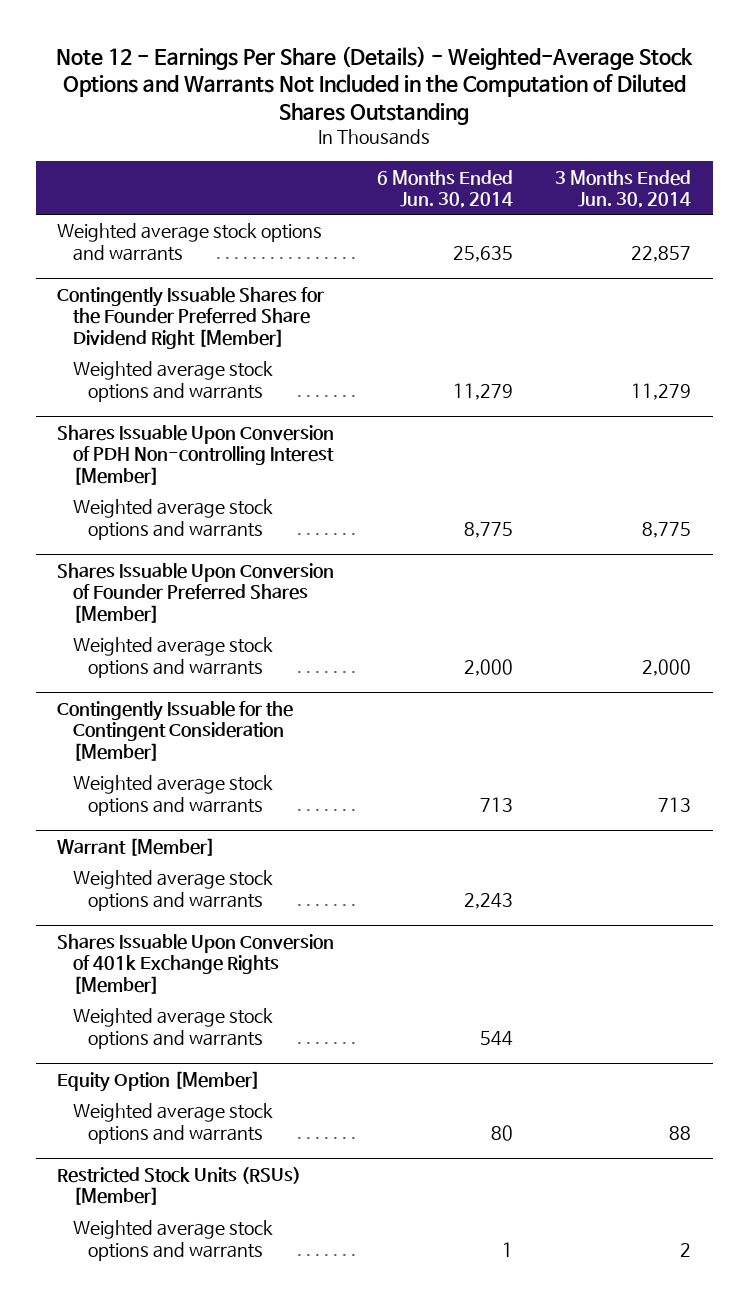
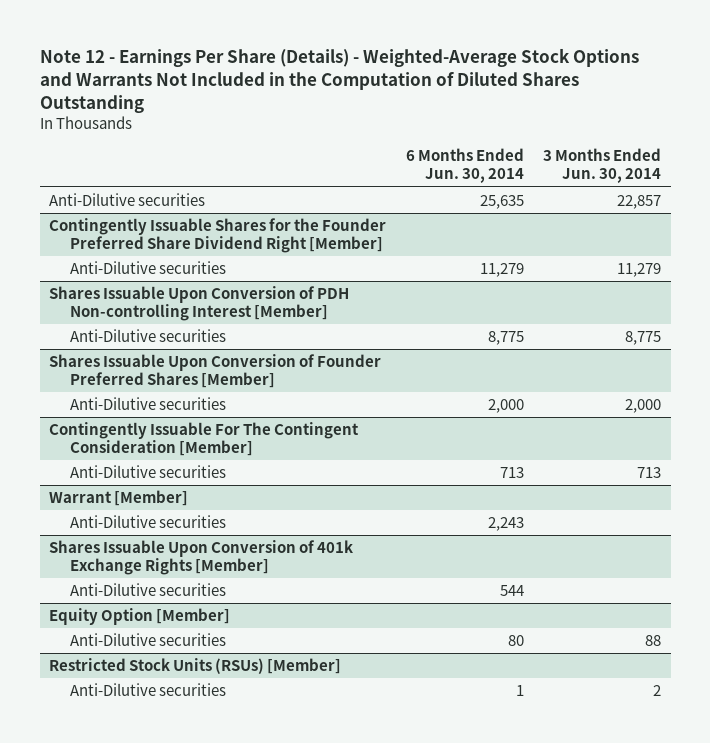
- Weighted average stock options and warrants | 25,635 | 22,857
+ Anti-Dilutive securities | 25,635 | 22,857
@ Contingently Issuable Shares for the Founder Preferred Share Dividend Right [Member]
- Weighted average stock options and warrants | 11,279 | 11,279
+ Anti-Dilutive securities | 11,279 | 11,279
@ Shares Issuable Upon Conversion of PDH Non-controlling Interest [Member]
- Weighted average stock options and warrants | 8,775 | 8,775
+ Anti-Dilutive securities | 8,775 | 8,775
@ Shares Issuable Upon Conversion of Founder Preferred Shares [Member]
- Weighted average stock options and warrants | 2,000 | 2,000
- Contingently Issuable for the Contingent Consideration [Member]
- Weighted average stock options and warrants | 713 | 713
@ Shares Issuable Upon Conversion of Founder Preferred Shares [Member]
+ Anti-Dilutive securities | 2,000 | 2,000
+ Contingently Issuable For The Contingent Consideration [Member]
+ Anti-Dilutive securities | 713 | 713
@ Warrant [Member]
- Weighted average stock options and warrants | 2,243 |
+ Anti-Dilutive securities | 2,243 |
@ Shares Issuable Upon Conversion of 401k Exchange Rights [Member]
- Weighted average stock options and warrants | 544 |
+ Anti-Dilutive securities | 544 |
@ Equity Option [Member]
- Weighted average stock options and warrants | 80 | 88
+ Anti-Dilutive securities | 80 | 88
@ Restricted Stock Units (RSUs) [Member]
- Weighted average stock options and warrants | 1 | 2
+ Anti-Dilutive securities | 1 | 2

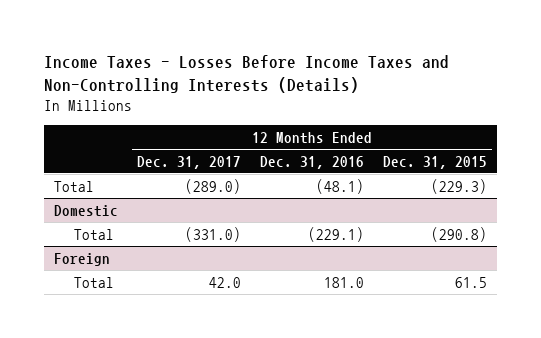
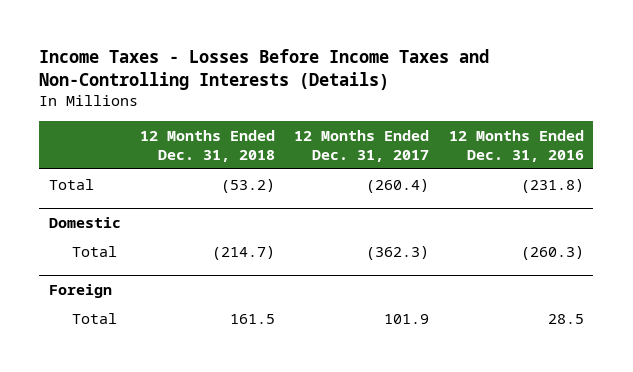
- | 12 Months Ended Dec. 31, 2017 | 12 Months Ended Dec. 31, 2016 | 12 Months Ended Dec. 31, 2015
+ | 12 Months Ended Dec. 31, 2018 | 12 Months Ended Dec. 31, 2017 | 12 Months Ended Dec. 31, 2016
- Total | (289.0) | (48.1) | (229.3)
+ Total | (53.2) | (260.4) | (231.8)
@ Domestic
- Total | (331.0) | (229.1) | (290.8)
+ Total | (214.7) | (362.3) | (260.3)
@ Foreign
- Total | 42.0 | 181.0 | 61.5
+ Total | 161.5 | 101.9 | 28.5

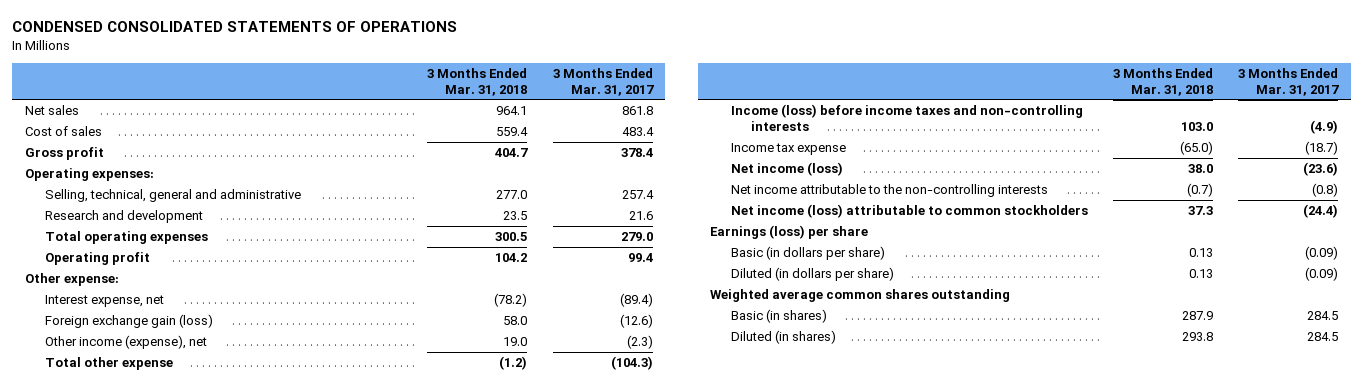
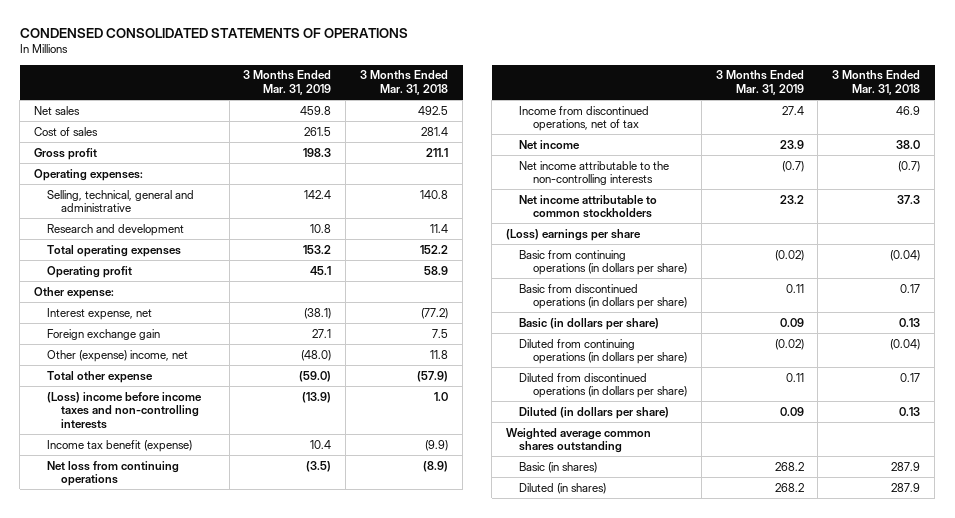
- | 3 Months Ended Mar. 31, 2018 | 3 Months Ended Mar. 31, 2017
+ | 3 Months Ended Mar. 31, 2019 | 3 Months Ended Mar. 31, 2018
- Net sales | 964.1 | 861.8
- Cost of sales | 559.4 | 483.4
- Gross profit | 404.7 | 378.4
+ Net sales | 459.8 | 492.5
+ Cost of sales | 261.5 | 281.4
+ Gross profit | 198.3 | 211.1
- Selling, technical, general and administrative | 277.0 | 257.4
- Research and development | 23.5 | 21.6
- Total operating expenses | 300.5 | 279.0
- Operating profit | 104.2 | 99.4
+ Selling, technical, general and administrative | 142.4 | 140.8
+ Research and development | 10.8 | 11.4
+ Total operating expenses | 153.2 | 152.2
+ Operating profit | 45.1 | 58.9
- Interest expense, net | (78.2) | (89.4)
- Foreign exchange gain (loss) | 58.0 | (12.6)
- Other income (expense), net | 19.0 | (2.3)
- Total other expense | (1.2) | (104.3)
- Income (loss) before income taxes and non-controlling interests | 103.0 | (4.9)
- Income tax expense | (65.0) | (18.7)
- Net income (loss) | 38.0 | (23.6)
+ Interest expense, net | (38.1) | (77.2)
+ Foreign exchange gain | 27.1 | 7.5
+ Other (expense) income, net | (48.0) | 11.8
+ Total other expense | (59.0) | (57.9)
+ (Loss) income before income taxes and non-controlling interests | (13.9) | 1.0
+ Income tax benefit (expense) | 10.4 | (9.9)
+ Net loss from continuing operations | (3.5) | (8.9)
+ Income from discontinued operations, net of tax | 27.4 | 46.9
+ Net income | 23.9 | 38.0
- Net income (loss) attributable to common stockholders | 37.3 | (24.4)
- Earnings (loss) per share
+ Net income attributable to common stockholders | 23.2 | 37.3
+ (Loss) earnings per share
+ Basic from continuing operations (in dollars per share) | (0.02) | (0.04)
+ Basic from discontinued operations (in dollars per share) | 0.11 | 0.17
+ Diluted from continuing operations (in dollars per share) | (0.02) | (0.04)
+ Diluted from discontinued operations (in dollars per share) | 0.11 | 0.17
- Diluted (in shares) | 293.8 | 284.5
+ Diluted (in shares) | 268.2 | 287.9

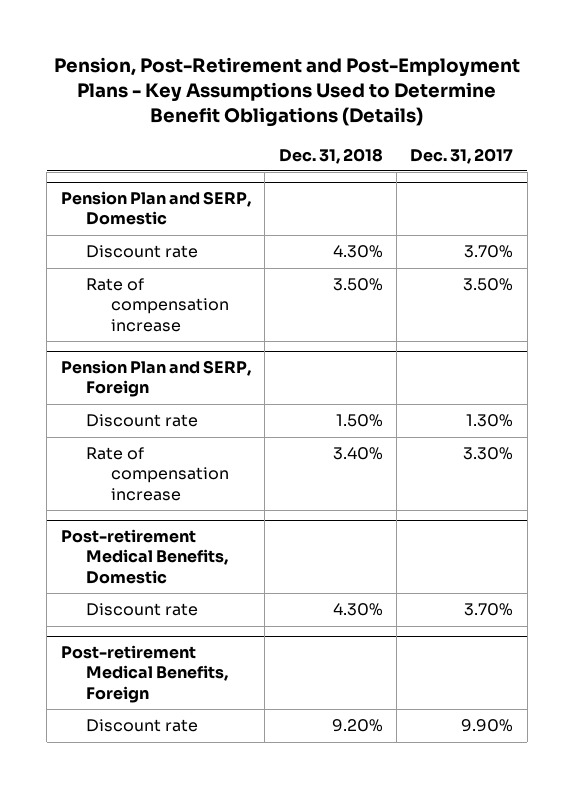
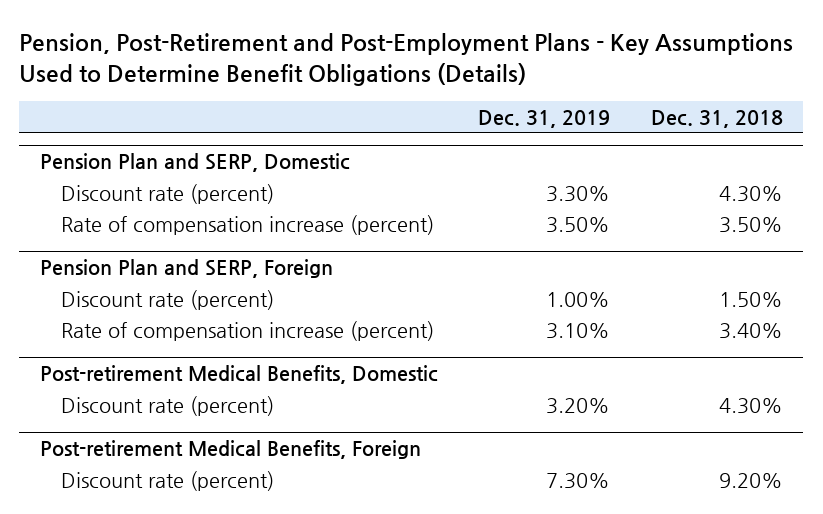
- | Dec. 31, 2018 | Dec. 31, 2017
+ | Dec. 31, 2019 | Dec. 31, 2018
@ Pension Plan and SERP, Domestic
- Discount rate | 4.30% | 3.70%
- Rate of compensation increase | 3.50% | 3.50%
+ Discount rate (percent) | 3.30% | 4.30%
+ Rate of compensation increase (percent) | 3.50% | 3.50%
@ Pension Plan and SERP, Foreign
- Discount rate | 1.50% | 1.30%
- Rate of compensation increase | 3.40% | 3.30%
+ Discount rate (percent) | 1.00% | 1.50%
+ Rate of compensation increase (percent) | 3.10% | 3.40%
@ Post-retirement Medical Benefits, Domestic
- Discount rate | 4.30% | 3.70%
+ Discount rate (percent) | 3.20% | 4.30%
@ Post-retirement Medical Benefits, Foreign
- Discount rate | 9.20% | 9.90%
+ Discount rate (percent) | 7.30% | 9.20%

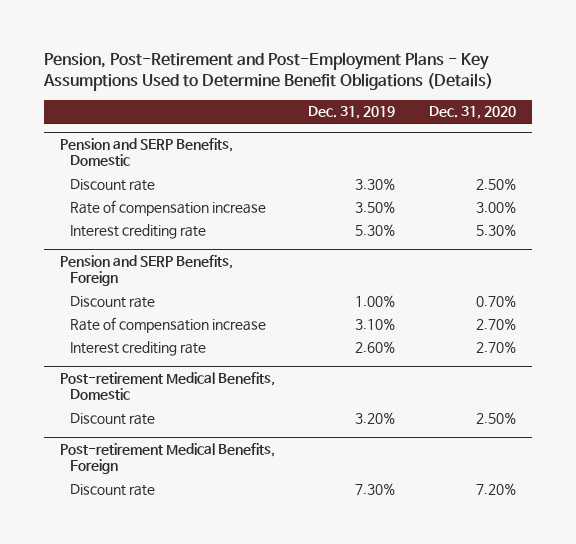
- | Dec. 31, 2019 | Dec. 31, 2018
+ | Dec. 31, 2019 | Dec. 31, 2020
- Pension Plan and SERP, Domestic
- Discount rate (percent) | 3.30% | 4.30%
- Rate of compensation increase (percent) | 3.50% | 3.50%
- Pension Plan and SERP, Foreign
- Discount rate (percent) | 1.00% | 1.50%
- Rate of compensation increase (percent) | 3.10% | 3.40%
+ Pension and SERP Benefits, Domestic
+ Discount rate | 3.30% | 2.50%
+ Rate of compensation increase | 3.50% | 3.00%
+ Interest crediting rate | 5.30% | 5.30%
+ Pension and SERP Benefits, Foreign
+ Discount rate | 1.00% | 0.70%
+ Rate of compensation increase | 3.10% | 2.70%
+ Interest crediting rate | 2.60% | 2.70%
@ Post-retirement Medical Benefits, Domestic
- Discount rate (percent) | 3.20% | 4.30%
+ Discount rate | 3.20% | 2.50%
@ Post-retirement Medical Benefits, Foreign
- Discount rate (percent) | 7.30% | 9.20%
+ Discount rate | 7.30% | 7.20%

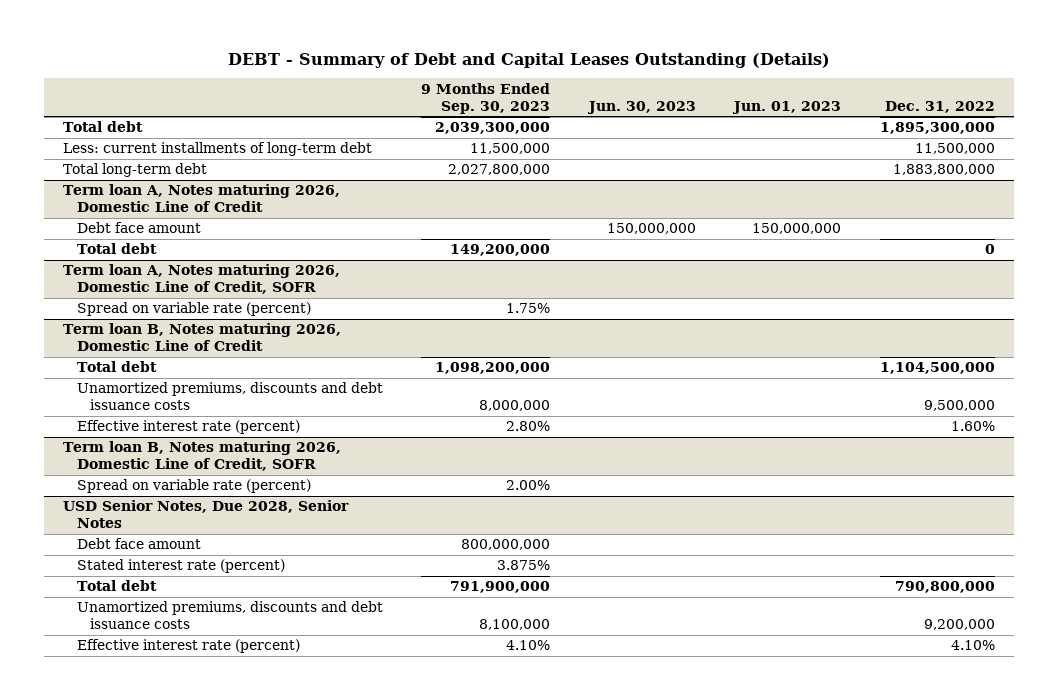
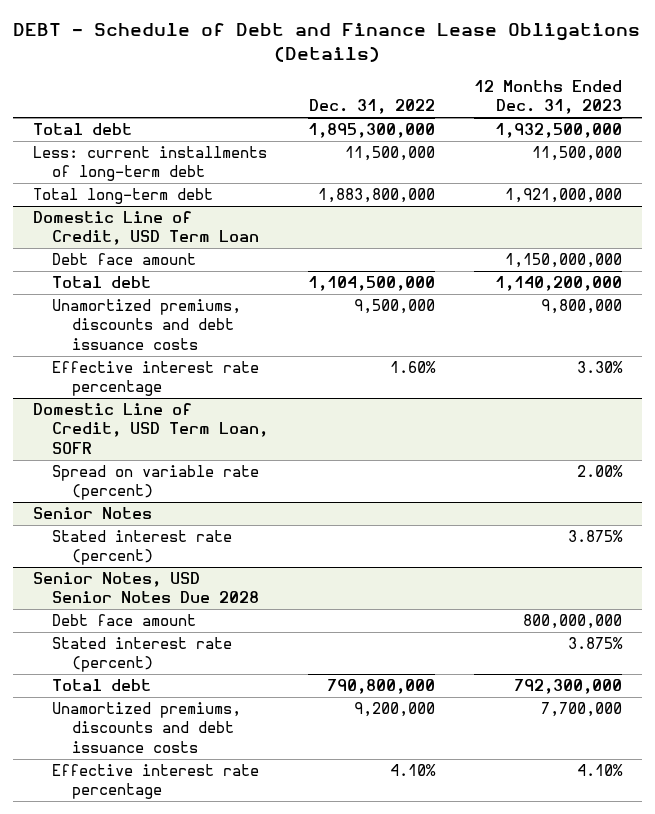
- DEBT - Summary of Debt and Capital Leases Outstanding (Details)
+ DEBT - Schedule of Debt and Finance Lease Obligations (Details)
- | 9 Months Ended Sep. 30, 2023 | Jun. 30, 2023 | Jun. 01, 2023 | Dec. 31, 2022
+ | Dec. 31, 2022 | 12 Months Ended Dec. 31, 2023
- Term loan A, Notes maturing 2026, Domestic Line of Credit
+ Domestic Line of Credit, USD Term Loan
- Total debt | 149,200,000 | | | 0
- Term loan A, Notes maturing 2026, Domestic Line of Credit, SOFR
- Spread on variable rate (percent) | 1.75% | | |
- Term loan B, Notes maturing 2026, Domestic Line of Credit
- Effective interest rate (percent) | 2.80% | | | 1.60%
- Term loan B, Notes maturing 2026, Domestic Line of Credit, SOFR
+ Effective interest rate percentage | 1.60% | 3.30%
+ Domestic Line of Credit, USD Term Loan, SOFR
- USD Senior Notes, Due 2028, Senior Notes
+ Senior Notes
+ Stated interest rate (percent) | | 3.875%
+ Senior Notes, USD Senior Notes Due 2028
- Effective interest rate (percent) | 4.10% | | | 4.10%
+ Effective interest rate percentage | 4.10% | 4.10%

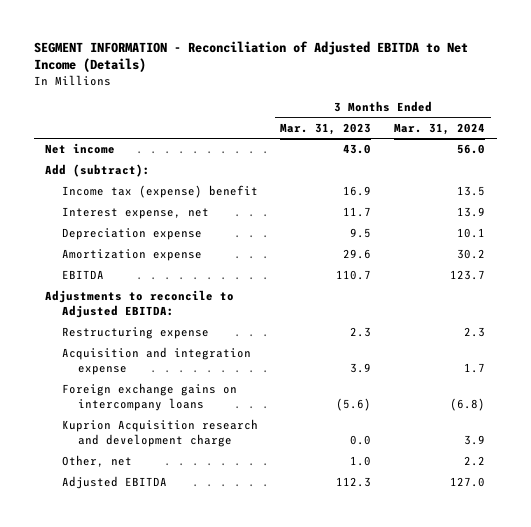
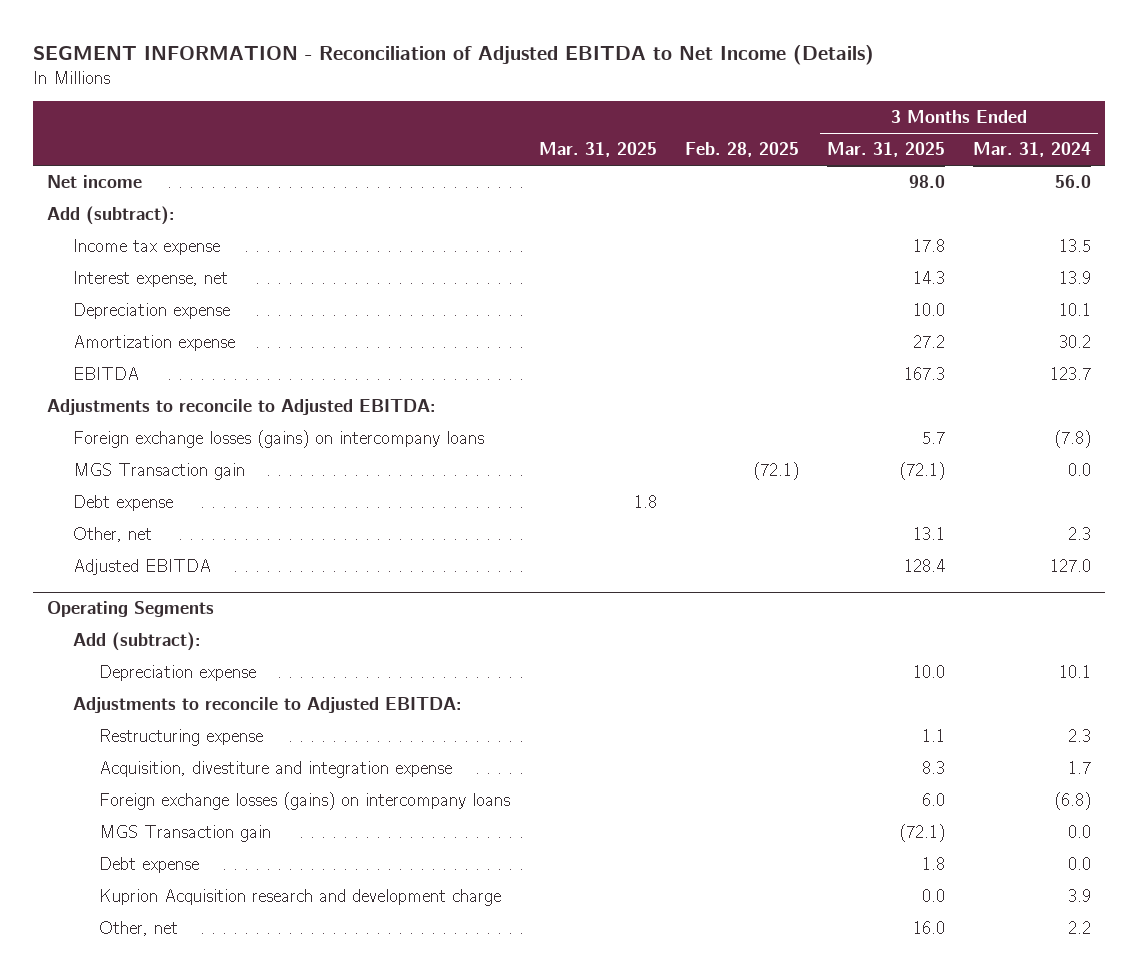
- | 3 Months Ended Mar. 31, 2023 | 3 Months Ended Mar. 31, 2024
+ | Mar. 31, 2025 | Feb. 28, 2025 | 3 Months Ended Mar. 31, 2025 | 3 Months Ended Mar. 31, 2024
- Income tax (expense) benefit | 16.9 | 13.5
+ Income tax expense | | | 17.8 | 13.5
+ Foreign exchange losses (gains) on intercompany loans | | | 5.7 | (7.8)
+ MGS Transaction gain | | (72.1) | (72.1) | 0.0
+ Debt expense | 1.8 | | |
+ Other, net | | | 13.1 | 2.3
moved up: Adjusted EBITDA | | | 128.4 | 127.0
+ Operating Segments
+ Add (subtract):
+ Depreciation expense | | | 10.0 | 10.1
+ Adjustments to reconcile to Adjusted EBITDA:
- Acquisition and integration expense | 3.9 | 1.7
- Foreign exchange gains on intercompany loans | (5.6) | (6.8)
+ Acquisition, divestiture and integration expense | | | 8.3 | 1.7
+ Foreign exchange losses (gains) on intercompany loans | | | 6.0 | (6.8)
+ MGS Transaction gain | | | (72.1) | 0.0
+ Debt expense | | | 1.8 | 0.0

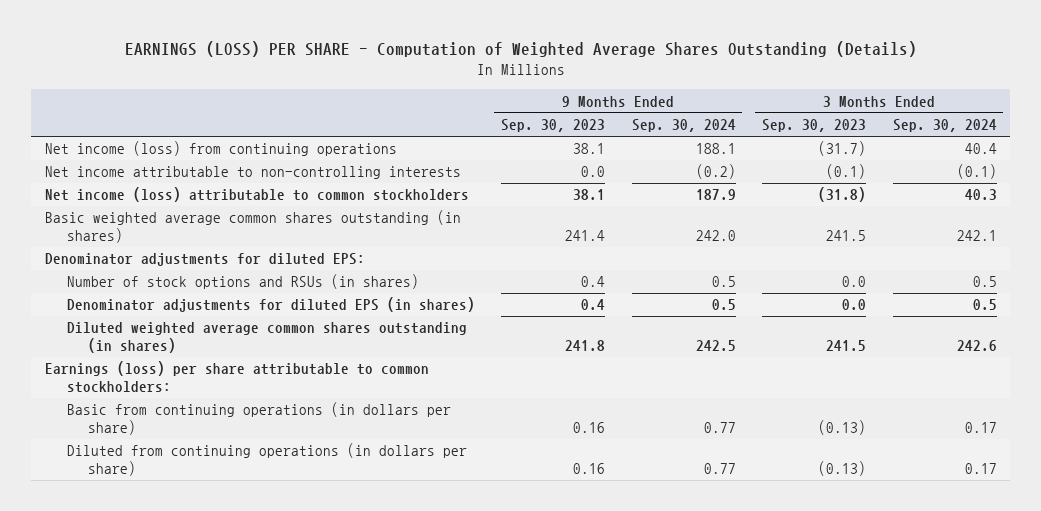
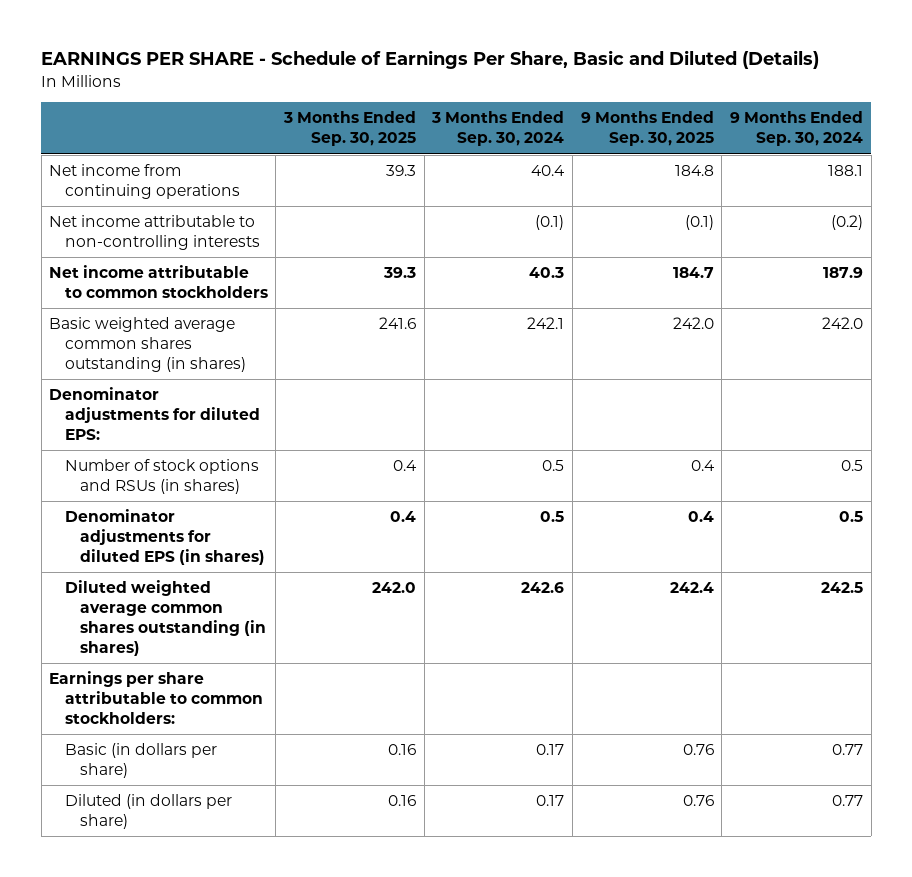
- EARNINGS (LOSS) PER SHARE - Computation of Weighted Average Shares Outstanding (Details)
+ EARNINGS PER SHARE - Schedule of Earnings Per Share, Basic and Diluted (Details)
- | 9 Months Ended Sep. 30, 2023 | 9 Months Ended Sep. 30, 2024 | 3 Months Ended Sep. 30, 2023 | 3 Months Ended Sep. 30, 2024
+ | 3 Months Ended Sep. 30, 2025 | 3 Months Ended Sep. 30, 2024 | 9 Months Ended Sep. 30, 2025 | 9 Months Ended Sep. 30, 2024
- Net income (loss) from continuing operations | 38.1 | 188.1 | (31.7) | 40.4
+ Net income from continuing operations | 39.3 | 40.4 | 184.8 | 188.1
- Net income (loss) attributable to common stockholders | 38.1 | 187.9 | (31.8) | 40.3
+ Net income attributable to common stockholders | 39.3 | 40.3 | 184.7 | 187.9
- Earnings (loss) per share attributable to common stockholders:
- Basic from continuing operations (in dollars per share) | 0.16 | 0.77 | (0.13) | 0.17
- Diluted from continuing operations (in dollars per share) | 0.16 | 0.77 | (0.13) | 0.17
+ Earnings per share attributable to common stockholders:
+ Basic (in dollars per share) | 0.16 | 0.17 | 0.76 | 0.77
+ Diluted (in dollars per share) | 0.16 | 0.17 | 0.76 | 0.77

